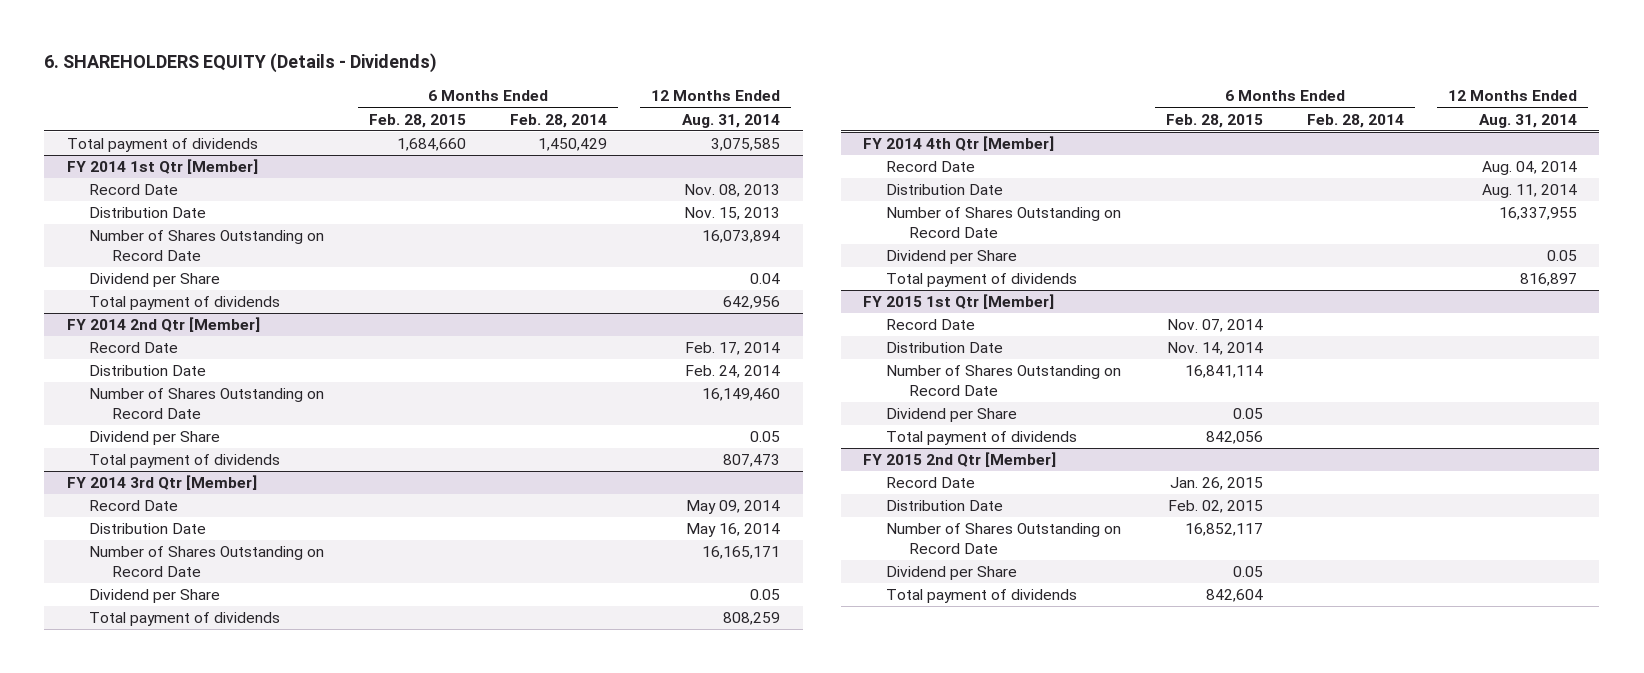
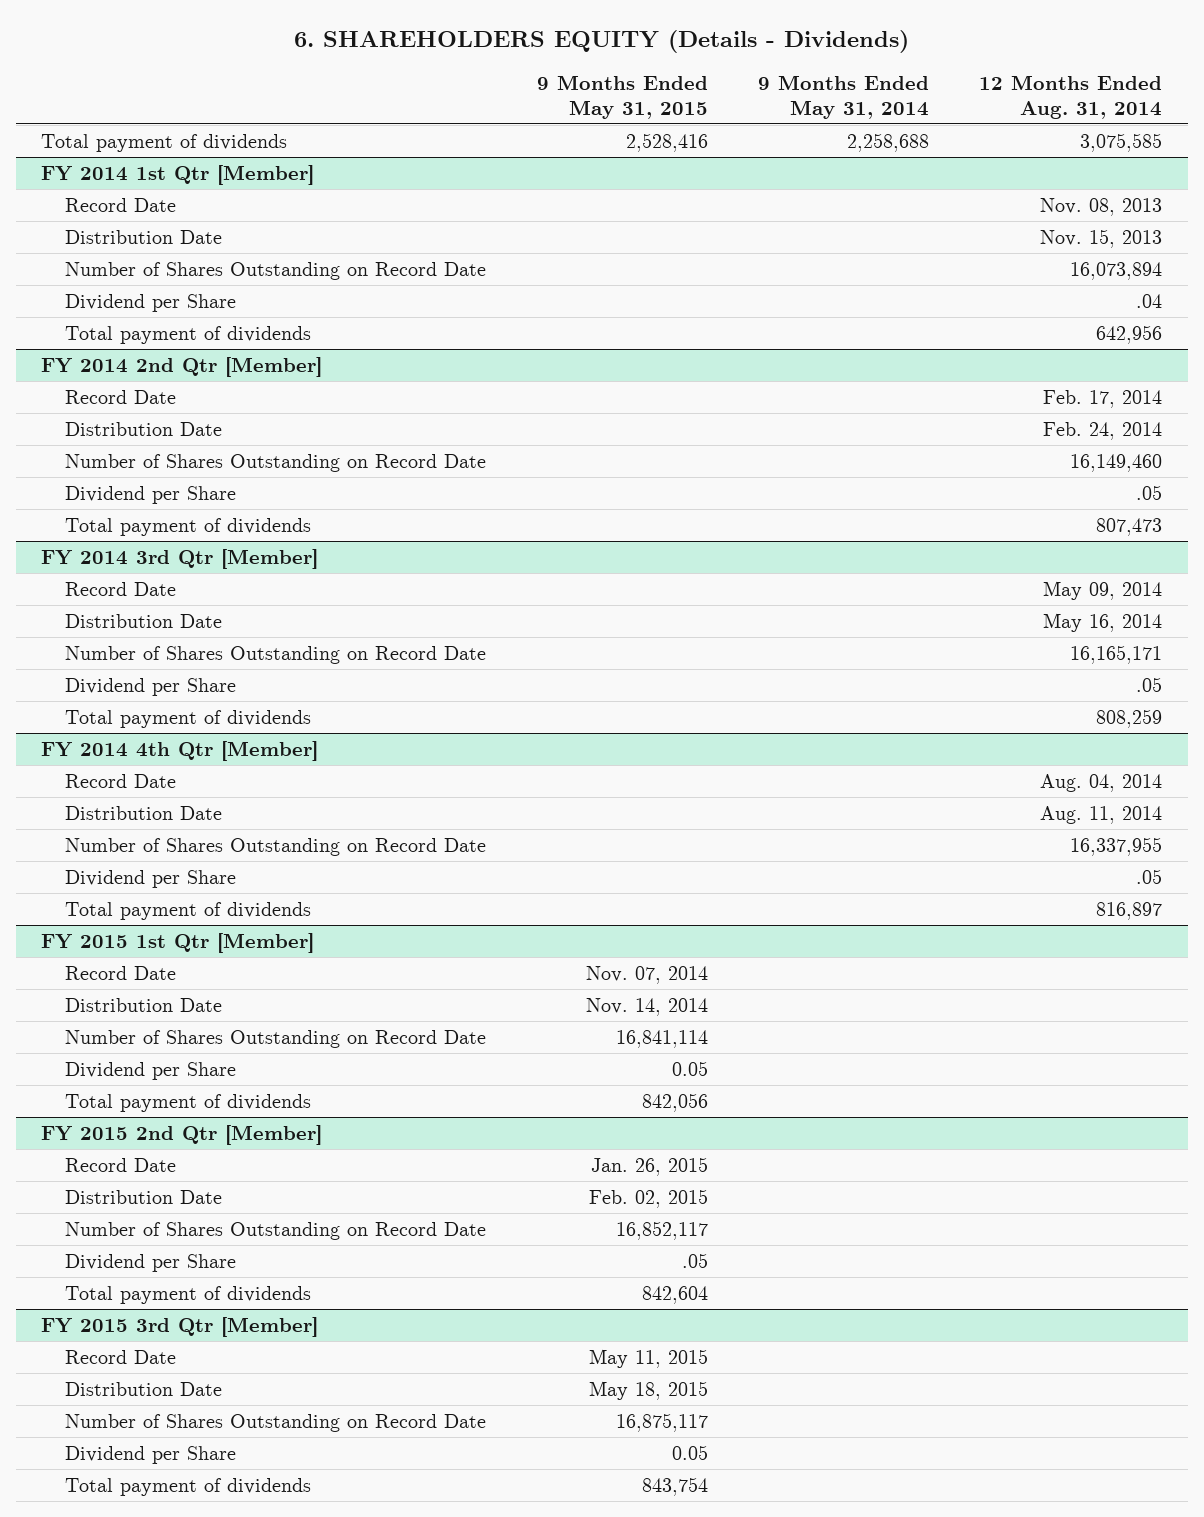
- | 6 Months Ended Feb. 28, 2015 | 6 Months Ended Feb. 28, 2014 | 12 Months Ended Aug. 31, 2014
+ | 9 Months Ended May 31, 2015 | 9 Months Ended May 31, 2014 | 12 Months Ended Aug. 31, 2014
@ FY 2014 1st Qtr [Member]
- Dividend per Share | | | 0.04
+ Dividend per Share | | | .04
@ FY 2014 2nd Qtr [Member]
- Dividend per Share | | | 0.05
+ Dividend per Share | | | .05
@ FY 2014 3rd Qtr [Member]
- Dividend per Share | | | 0.05
+ Dividend per Share | | | .05
@ FY 2014 4th Qtr [Member]
- Dividend per Share | | | 0.05
+ Dividend per Share | | | .05
+ FY 2015 3rd Qtr [Member]
+ Record Date | May 11, 2015 | |
+ Distribution Date | May 18, 2015 | |
+ Number of Shares Outstanding on Record Date | 16,875,117 | |
+ Dividend per Share | 0.05 | |
+ Total payment of dividends | 843,754 | |

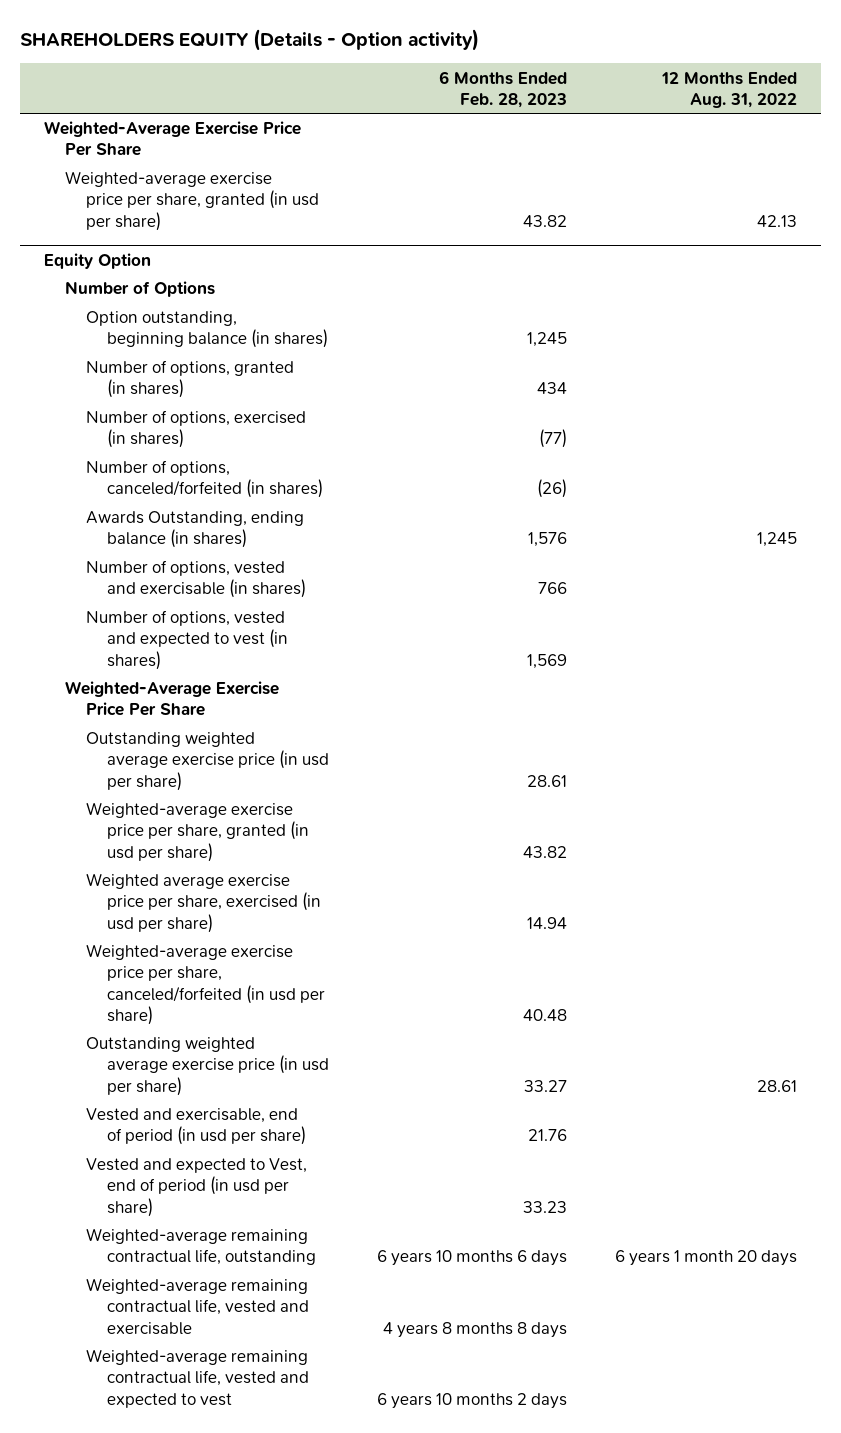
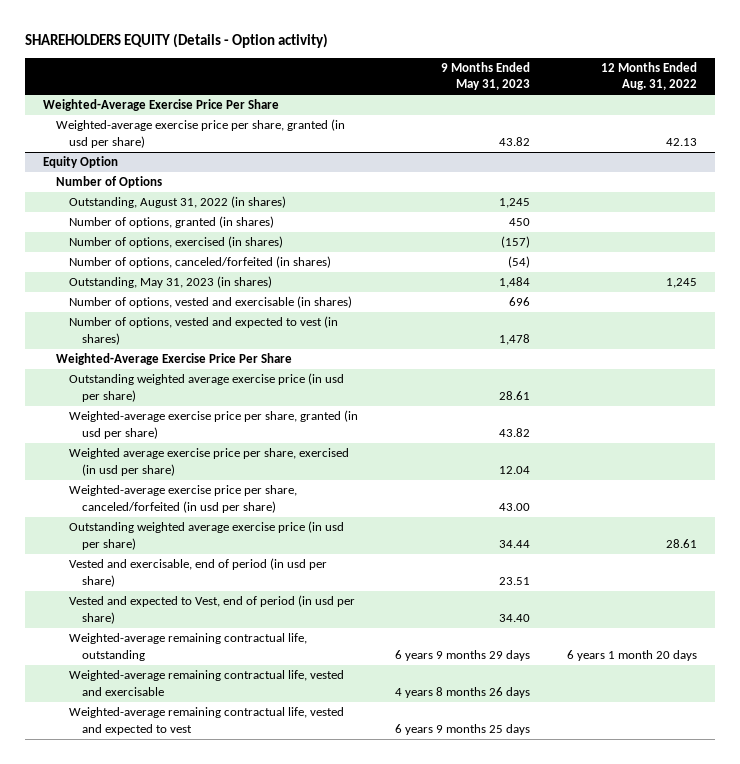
- | 6 Months Ended Feb. 28, 2023 | 12 Months Ended Aug. 31, 2022
+ | 9 Months Ended May 31, 2023 | 12 Months Ended Aug. 31, 2022
@ Equity Option
- Option outstanding, beginning balance (in shares) | 1,245 |
+ Outstanding, August 31, 2022 (in shares) | 1,245 |
- Awards Outstanding, ending balance (in shares) | 1,576 | 1,245
+ Outstanding, May 31, 2023 (in shares) | 1,484 | 1,245

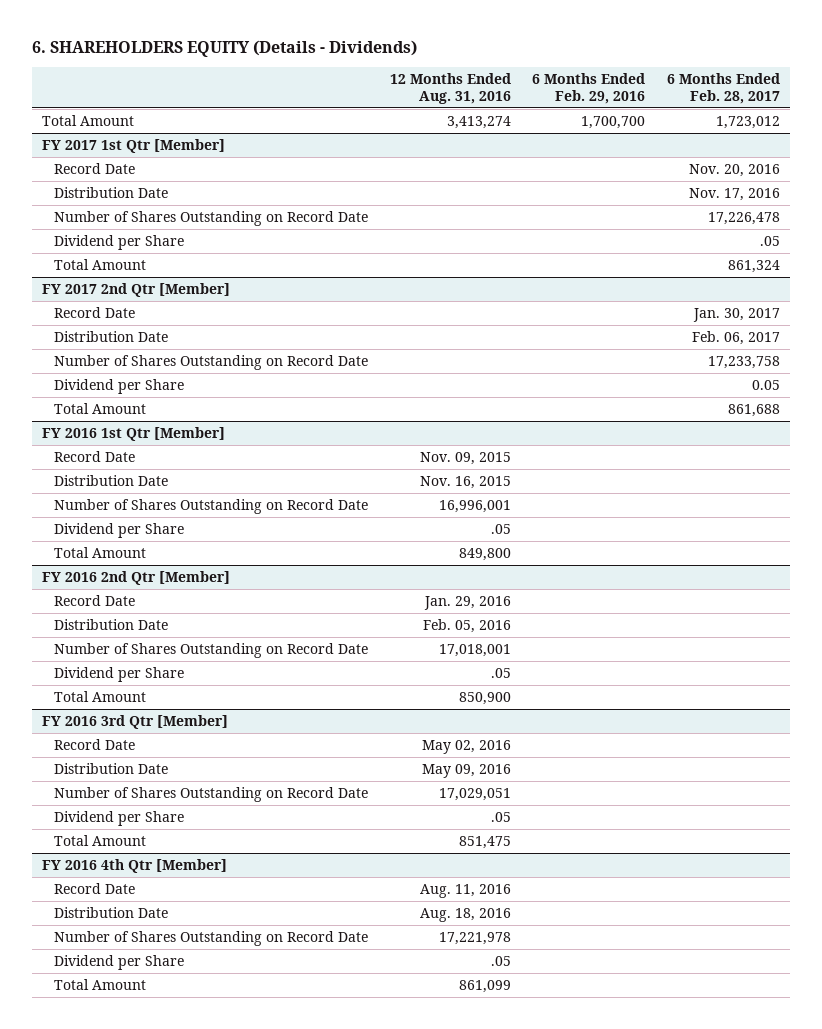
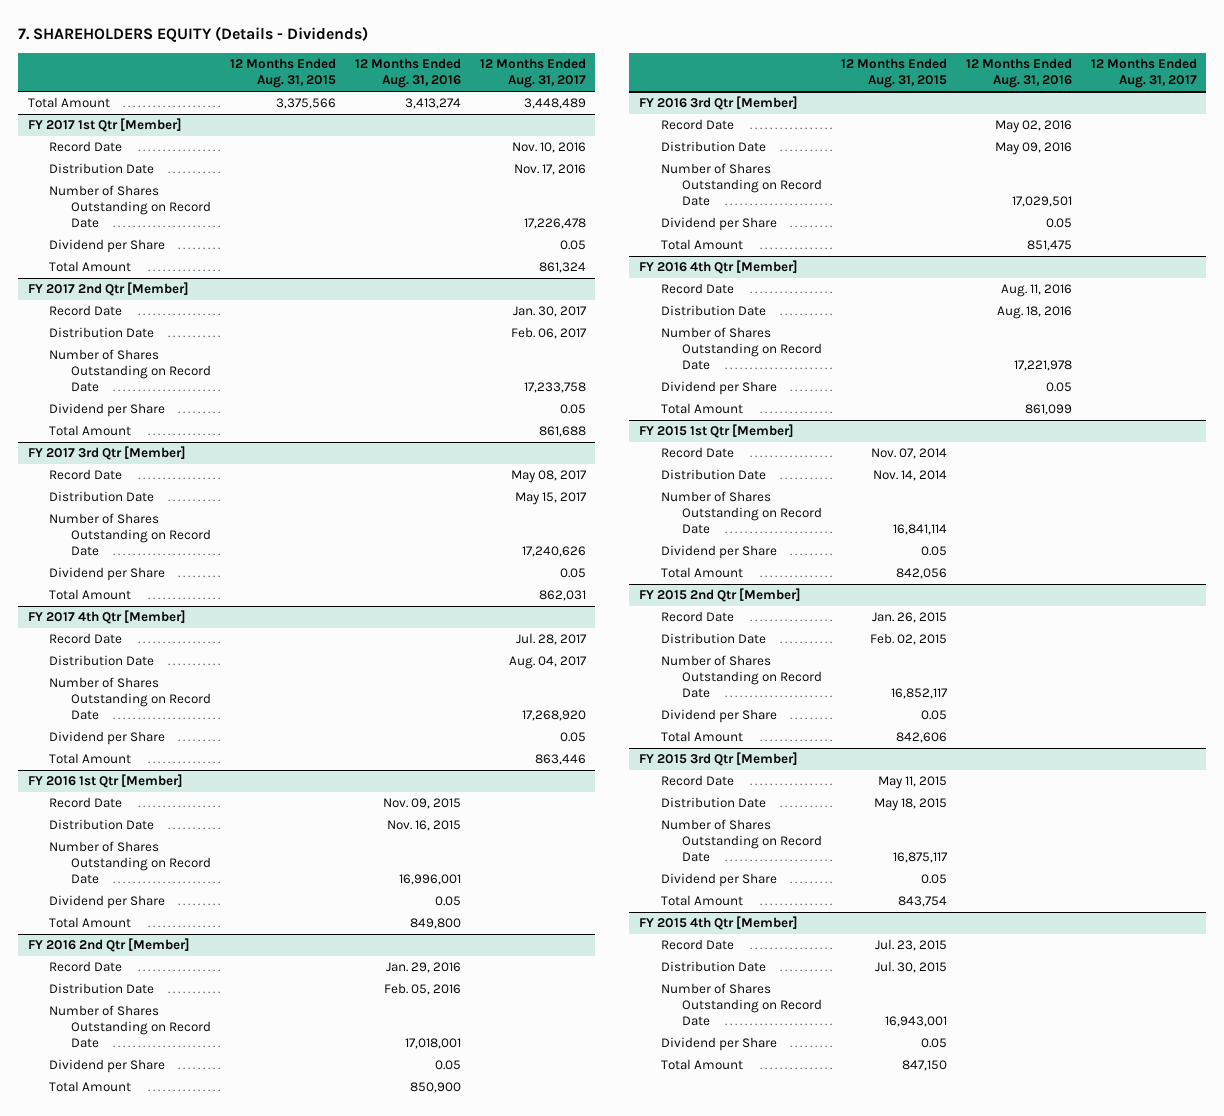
- 6. SHAREHOLDERS EQUITY (Details - Dividends)
+ 7. SHAREHOLDERS EQUITY (Details - Dividends)
- | 12 Months Ended Aug. 31, 2016 | 6 Months Ended Feb. 29, 2016 | 6 Months Ended Feb. 28, 2017
+ | 12 Months Ended Aug. 31, 2015 | 12 Months Ended Aug. 31, 2016 | 12 Months Ended Aug. 31, 2017
+ FY 2017 3rd Qtr [Member]
+ Record Date | | | May 08, 2017
+ Distribution Date | | | May 15, 2017
+ Number of Shares Outstanding on Record Date | | | 17,240,626
+ Dividend per Share | | | 0.05
+ Total Amount | | | 862,031
+ FY 2017 4th Qtr [Member]
+ Record Date | | | Jul. 28, 2017
+ Distribution Date | | | Aug. 04, 2017
+ Number of Shares Outstanding on Record Date | | | 17,268,920
+ Dividend per Share | | | 0.05
+ Total Amount | | | 863,446
@ FY 2016 1st Qtr [Member]
- Dividend per Share | .05 | |
+ Dividend per Share | | 0.05 |
@ FY 2016 2nd Qtr [Member]
- Dividend per Share | .05 | |
+ Dividend per Share | | 0.05 |
@ FY 2016 3rd Qtr [Member]
- Number of Shares Outstanding on Record Date | 17,029,051 | |
- Dividend per Share | .05 | |
+ Number of Shares Outstanding on Record Date | | 17,029,501 |
+ Dividend per Share | | 0.05 |
@ FY 2016 4th Qtr [Member]
- Dividend per Share | .05 | |
+ Dividend per Share | | 0.05 |
+ FY 2015 1st Qtr [Member]
+ Record Date | Nov. 07, 2014 | |
+ Distribution Date | Nov. 14, 2014 | |
+ Number of Shares Outstanding on Record Date | 16,841,114 | |
+ Dividend per Share | 0.05 | |
+ Total Amount | 842,056 | |
+ FY 2015 2nd Qtr [Member]
+ Record Date | Jan. 26, 2015 | |
+ Distribution Date | Feb. 02, 2015 | |
+ Number of Shares Outstanding on Record Date | 16,852,117 | |
+ Dividend per Share | 0.05 | |
+ Total Amount | 842,606 | |
+ FY 2015 3rd Qtr [Member]
+ Record Date | May 11, 2015 | |
+ Distribution Date | May 18, 2015 | |
+ Number of Shares Outstanding on Record Date | 16,875,117 | |
+ Dividend per Share | 0.05 | |
+ Total Amount | 843,754 | |
+ FY 2015 4th Qtr [Member]
+ Record Date | Jul. 23, 2015 | |
+ Distribution Date | Jul. 30, 2015 | |
+ Number of Shares Outstanding on Record Date | 16,943,001 | |
+ Dividend per Share | 0.05 | |
+ Total Amount | 847,150 | |

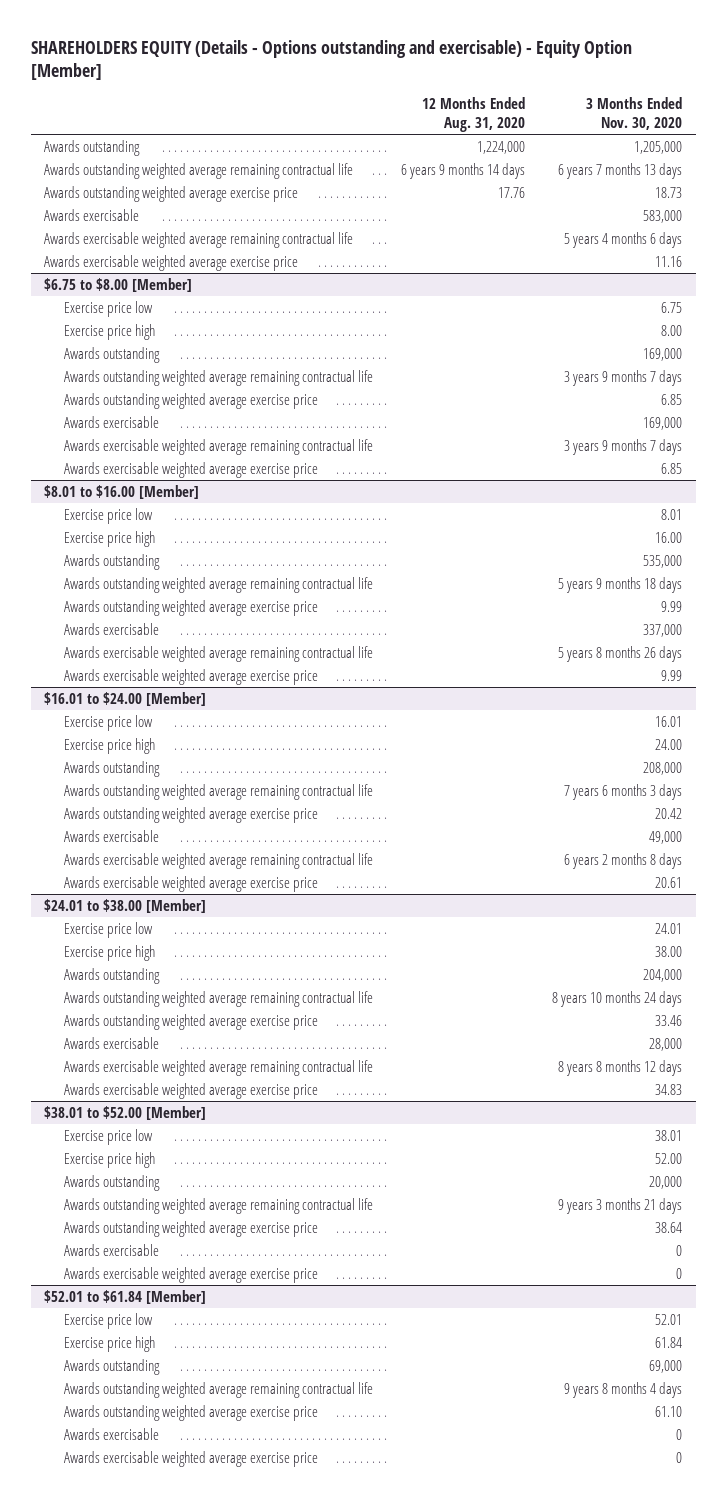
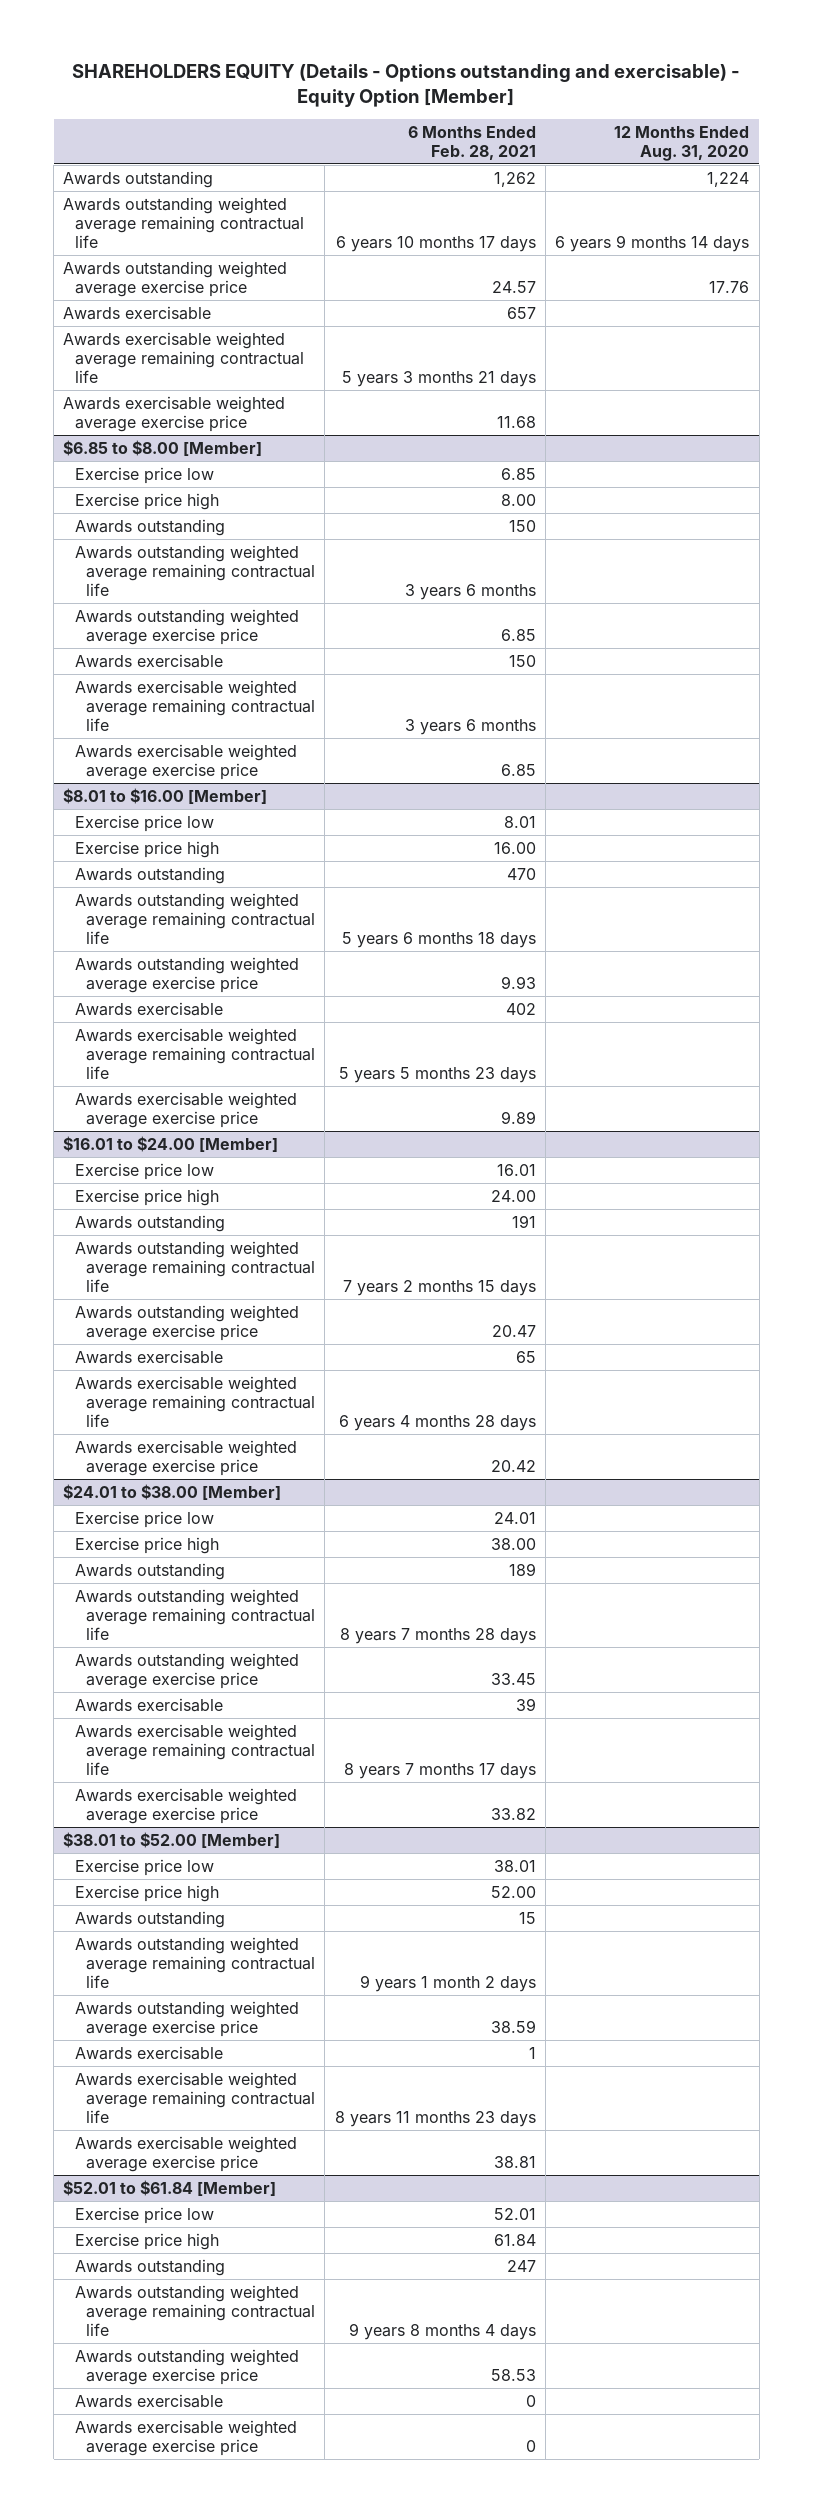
- | 12 Months Ended Aug. 31, 2020 | 3 Months Ended Nov. 30, 2020
+ | 6 Months Ended Feb. 28, 2021 | 12 Months Ended Aug. 31, 2020
- Awards outstanding | 1,224,000 | 1,205,000
+ Awards outstanding | 1,262 | 1,224
- $6.75 to $8.00 [Member]
+ $6.85 to $8.00 [Member]
@ $38.01 to $52.00 [Member]
+ Awards exercisable weighted average remaining contractual life | 8 years 11 months 23 days |

